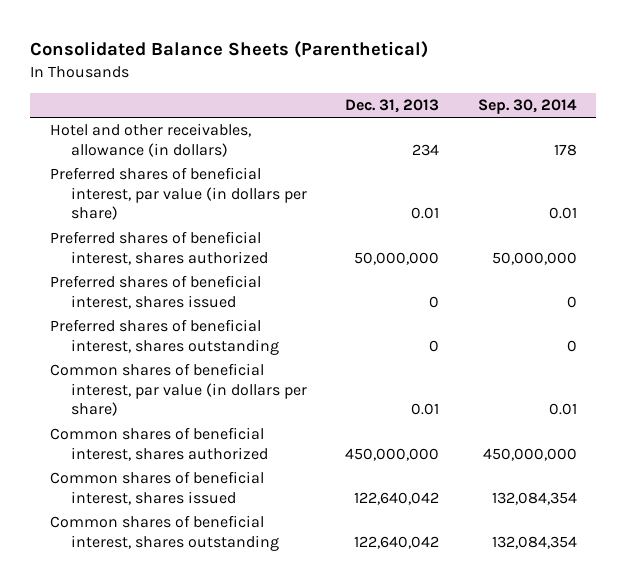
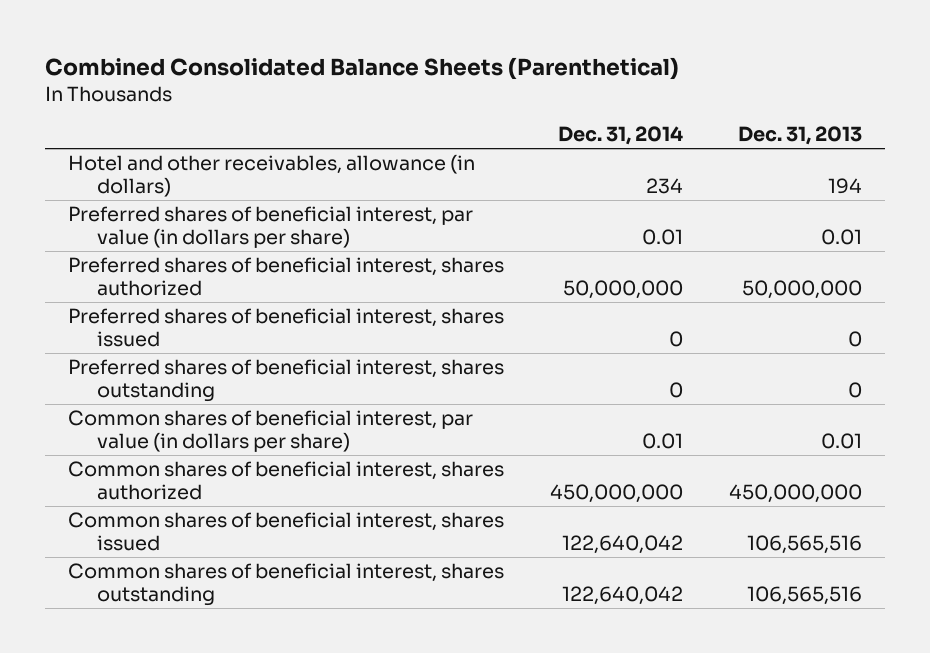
- Consolidated Balance Sheets (Parenthetical)
+ Combined Consolidated Balance Sheets (Parenthetical)
- | Dec. 31, 2013 | Sep. 30, 2014
+ | Dec. 31, 2014 | Dec. 31, 2013
- Hotel and other receivables, allowance (in dollars) | 234 | 178
+ Hotel and other receivables, allowance (in dollars) | 234 | 194
- Common shares of beneficial interest, shares issued | 122,640,042 | 132,084,354
- Common shares of beneficial interest, shares outstanding | 122,640,042 | 132,084,354
+ Common shares of beneficial interest, shares issued | 122,640,042 | 106,565,516
+ Common shares of beneficial interest, shares outstanding | 122,640,042 | 106,565,516

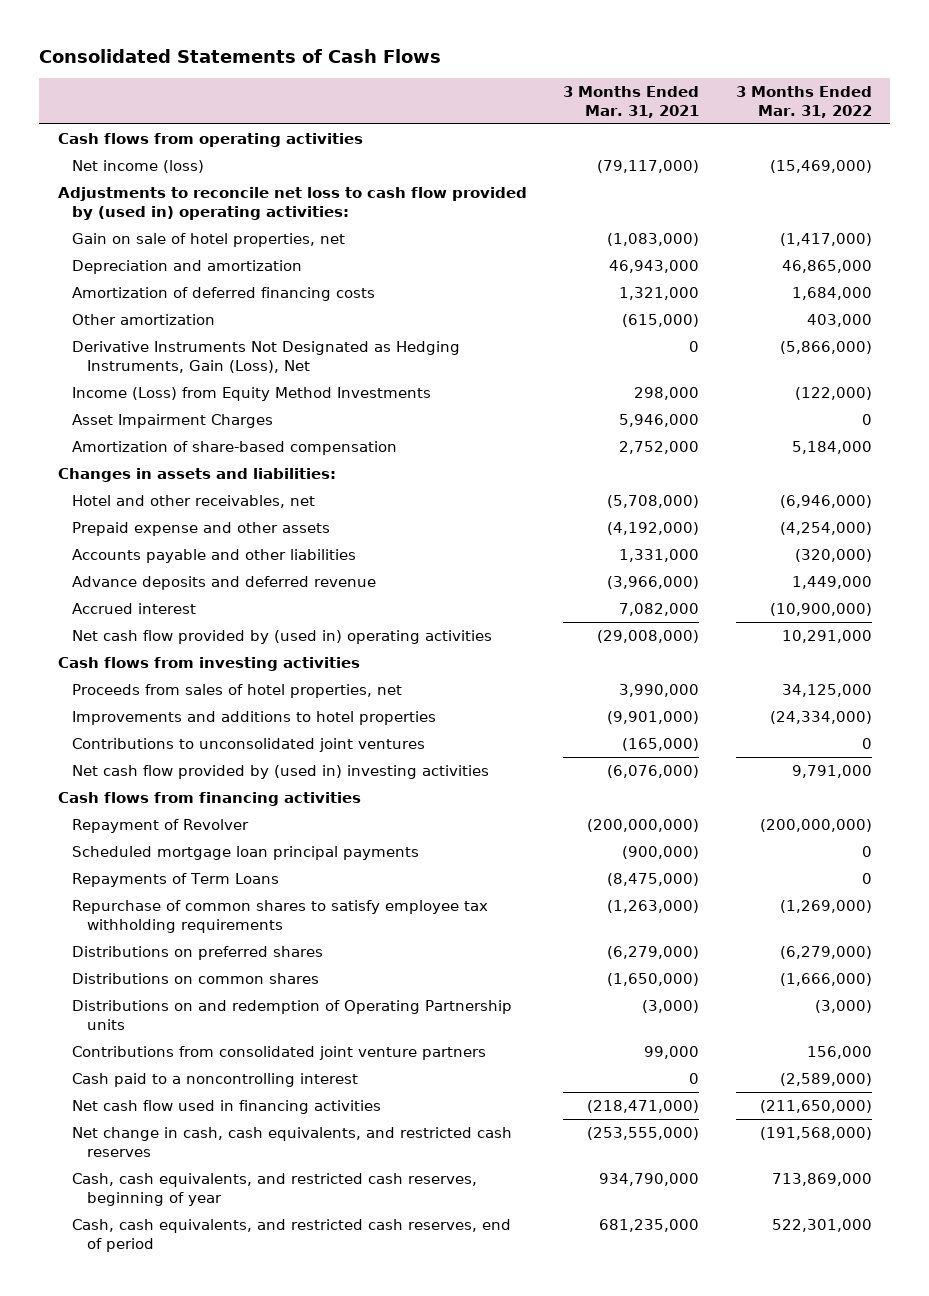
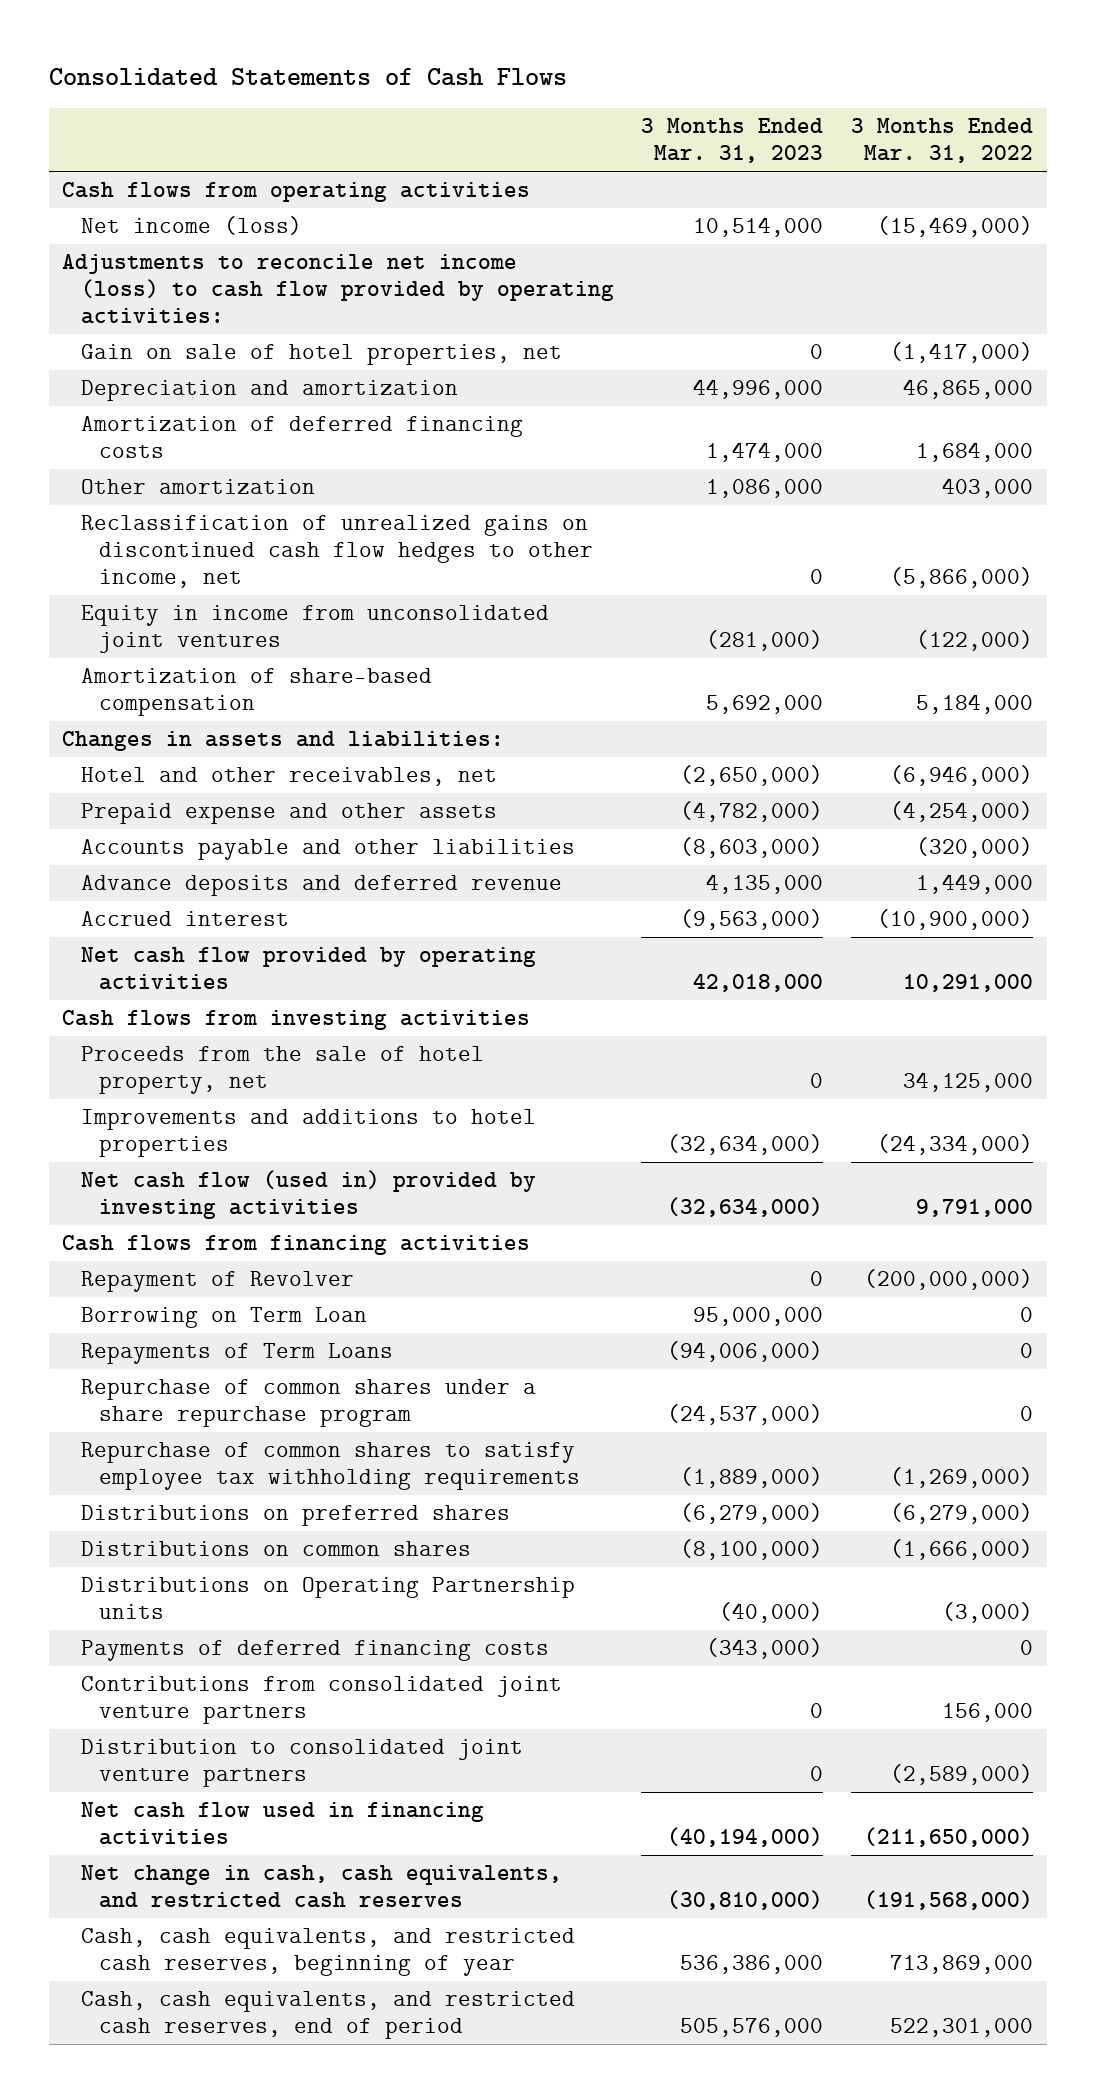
- | 3 Months Ended Mar. 31, 2021 | 3 Months Ended Mar. 31, 2022
+ | 3 Months Ended Mar. 31, 2023 | 3 Months Ended Mar. 31, 2022
- Adjustments to reconcile net loss to cash flow provided by (used in) operating activities:
+ Adjustments to reconcile net income (loss) to cash flow provided by operating activities:
- Derivative Instruments Not Designated as Hedging Instruments, Gain (Loss), Net | 0 | (5,866,000)
- Income (Loss) from Equity Method Investments | 298,000 | (122,000)
- Asset Impairment Charges | 5,946,000 | 0
+ Reclassification of unrealized gains on discontinued cash flow hedges to other income, net | 0 | (5,866,000)
+ Equity in income from unconsolidated joint ventures | (281,000) | (122,000)
- Net cash flow provided by (used in) operating activities | (29,008,000) | 10,291,000
+ Net cash flow provided by operating activities | 42,018,000 | 10,291,000
- Proceeds from sales of hotel properties, net | 3,990,000 | 34,125,000
+ Proceeds from the sale of hotel property, net | 0 | 34,125,000
- Contributions to unconsolidated joint ventures | (165,000) | 0
- Net cash flow provided by (used in) investing activities | (6,076,000) | 9,791,000
+ Net cash flow (used in) provided by investing activities | (32,634,000) | 9,791,000
- Scheduled mortgage loan principal payments | (900,000) | 0
+ Borrowing on Term Loan | 95,000,000 | 0
+ Repurchase of common shares under a share repurchase program | (24,537,000) | 0
- Distributions on and redemption of Operating Partnership units | (3,000) | (3,000)
+ Distributions on Operating Partnership units | (40,000) | (3,000)
+ Payments of deferred financing costs | (343,000) | 0
- Cash paid to a noncontrolling interest | 0 | (2,589,000)
+ Distribution to consolidated joint venture partners | 0 | (2,589,000)

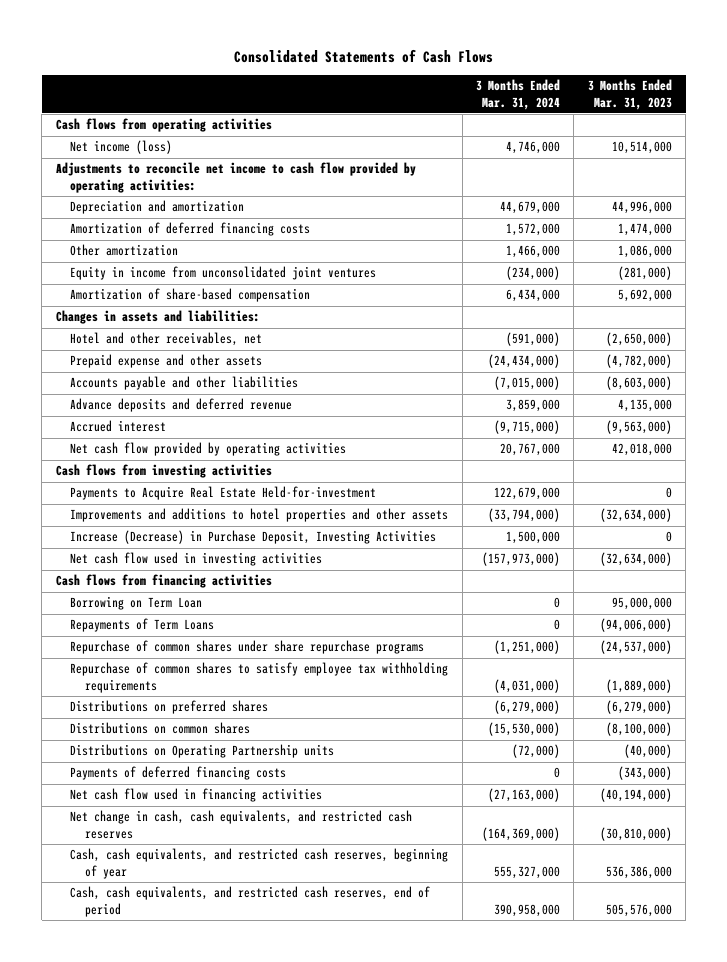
- | 3 Months Ended Mar. 31, 2023 | 3 Months Ended Mar. 31, 2022
+ | 3 Months Ended Mar. 31, 2024 | 3 Months Ended Mar. 31, 2023
- Adjustments to reconcile net income (loss) to cash flow provided by operating activities:
- Gain on sale of hotel properties, net | 0 | (1,417,000)
+ Adjustments to reconcile net income to cash flow provided by operating activities:
- Reclassification of unrealized gains on discontinued cash flow hedges to other income, net | 0 | (5,866,000)
- Proceeds from the sale of hotel property, net | 0 | 34,125,000
- Improvements and additions to hotel properties | (32,634,000) | (24,334,000)
- Net cash flow (used in) provided by investing activities | (32,634,000) | 9,791,000
+ Payments to Acquire Real Estate Held-for-investment | 122,679,000 | 0
+ Improvements and additions to hotel properties and other assets | (33,794,000) | (32,634,000)
+ Increase (Decrease) in Purchase Deposit, Investing Activities | 1,500,000 | 0
+ Net cash flow used in investing activities | (157,973,000) | (32,634,000)
- Repayment of Revolver | 0 | (200,000,000)
- Repurchase of common shares under a share repurchase program | (24,537,000) | 0
+ Repurchase of common shares under share repurchase programs | (1,251,000) | (24,537,000)
- Contributions from consolidated joint venture partners | 0 | 156,000
- Distribution to consolidated joint venture partners | 0 | (2,589,000)

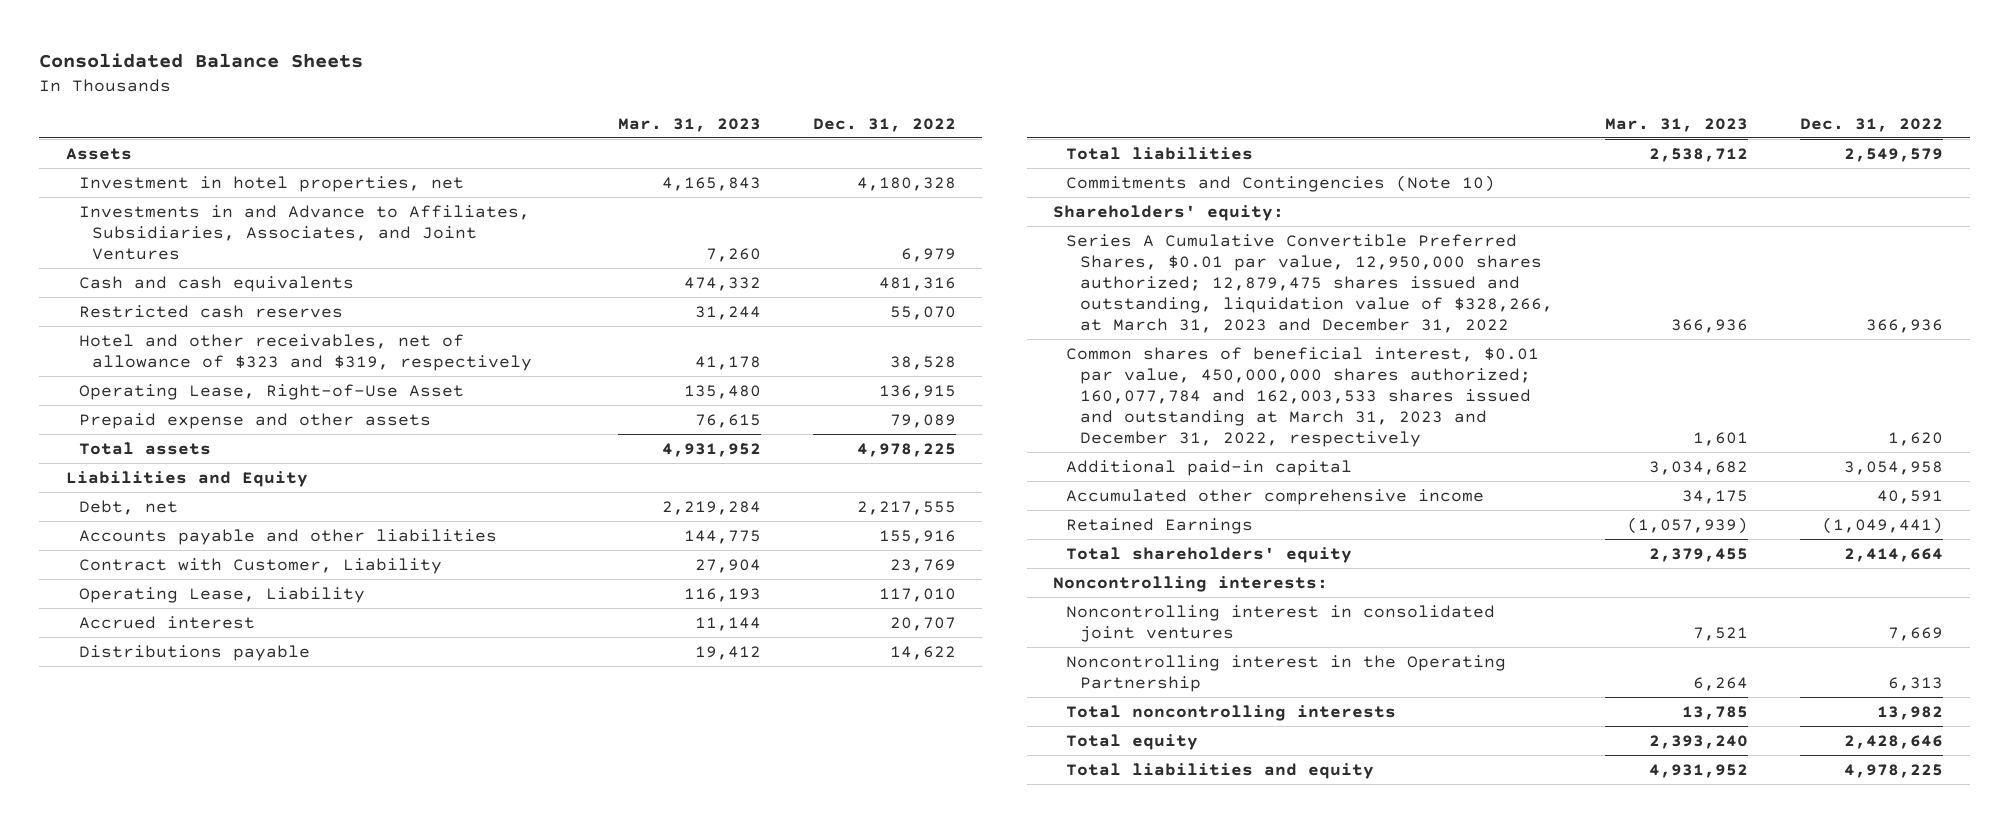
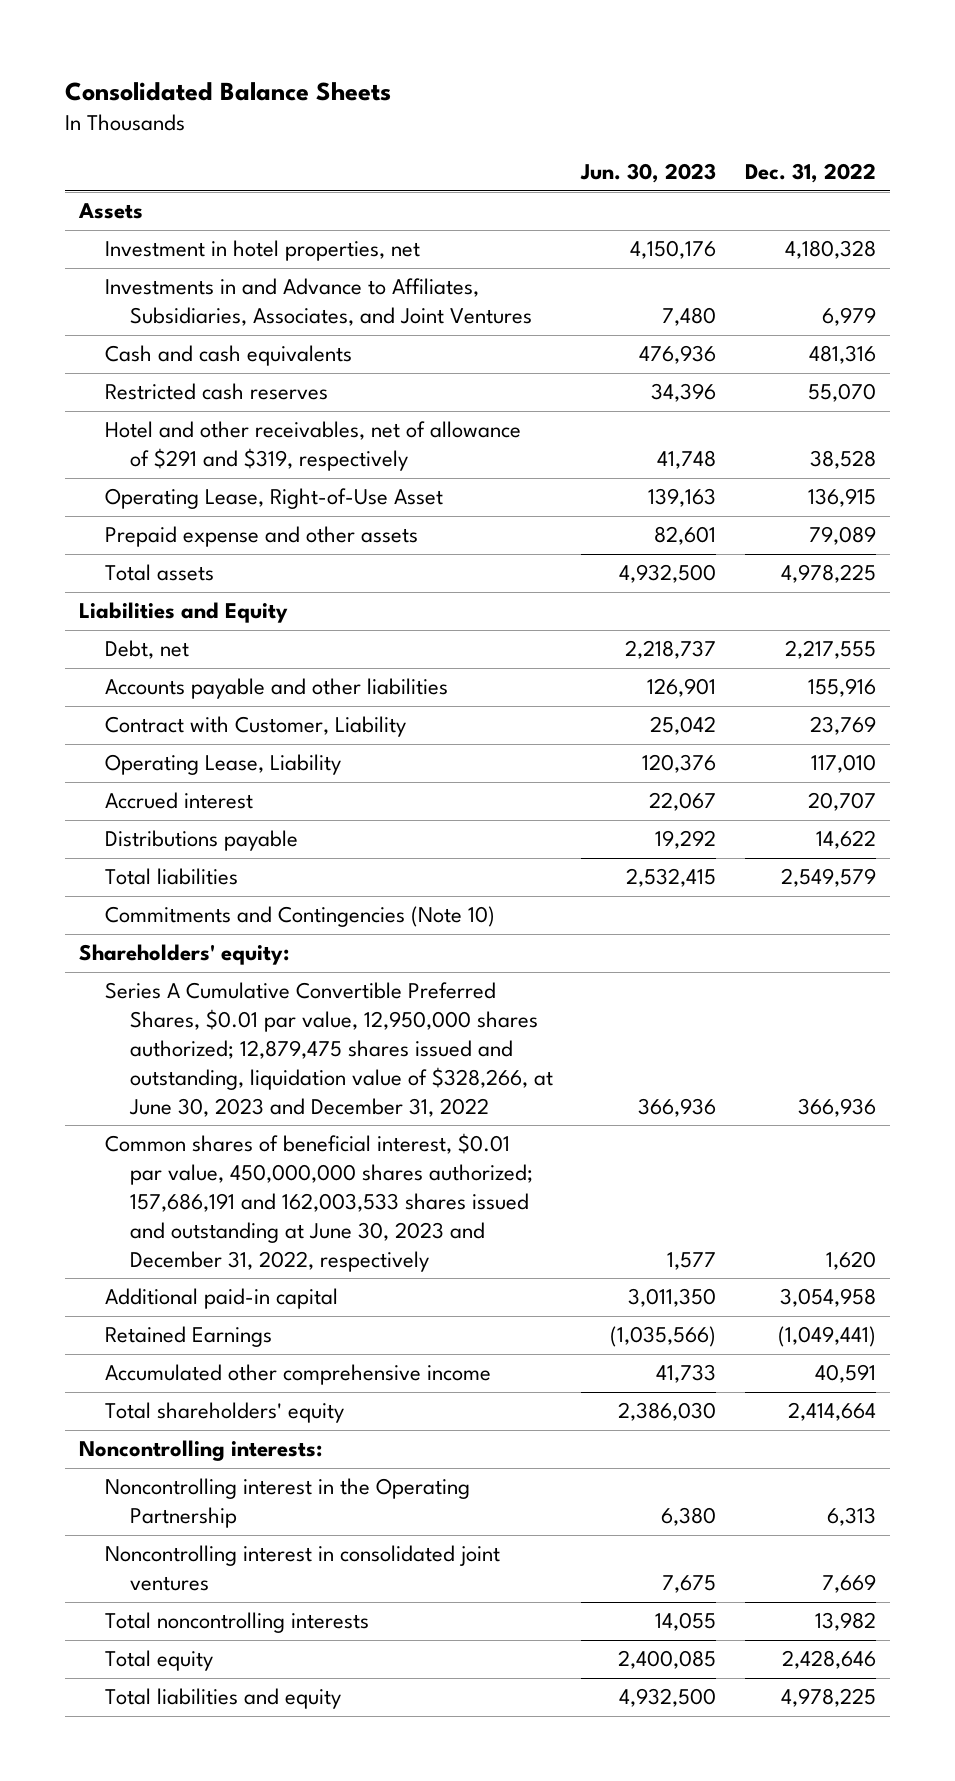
- | Mar. 31, 2023 | Dec. 31, 2022
+ | Jun. 30, 2023 | Dec. 31, 2022
- Hotel and other receivables, net of allowance of $323 and $319, respectively | 41,178 | 38,528
+ Hotel and other receivables, net of allowance of $291 and $319, respectively | 41,748 | 38,528
- Series A Cumulative Convertible Preferred Shares, $0.01 par value, 12,950,000 shares authorized; 12,879,475 shares issued and outstanding, liquidation value of $328,266, at March 31, 2023 and December 31, 2022 | 366,936 | 366,936
- Common shares of beneficial interest, $0.01 par value, 450,000,000 shares authorized; 160,077,784 and 162,003,533 shares issued and outstanding at March 31, 2023 and December 31, 2022, respectively | 1,601 | 1,620
+ Series A Cumulative Convertible Preferred Shares, $0.01 par value, 12,950,000 shares authorized; 12,879,475 shares issued and outstanding, liquidation value of $328,266, at June 30, 2023 and December 31, 2022 | 366,936 | 366,936
+ Common shares of beneficial interest, $0.01 par value, 450,000,000 shares authorized; 157,686,191 and 162,003,533 shares issued and outstanding at June 30, 2023 and December 31, 2022, respectively | 1,577 | 1,620
moved down: Accumulated other comprehensive income | 41,733 | 40,591
moved down: Noncontrolling interest in consolidated joint ventures | 7,675 | 7,669

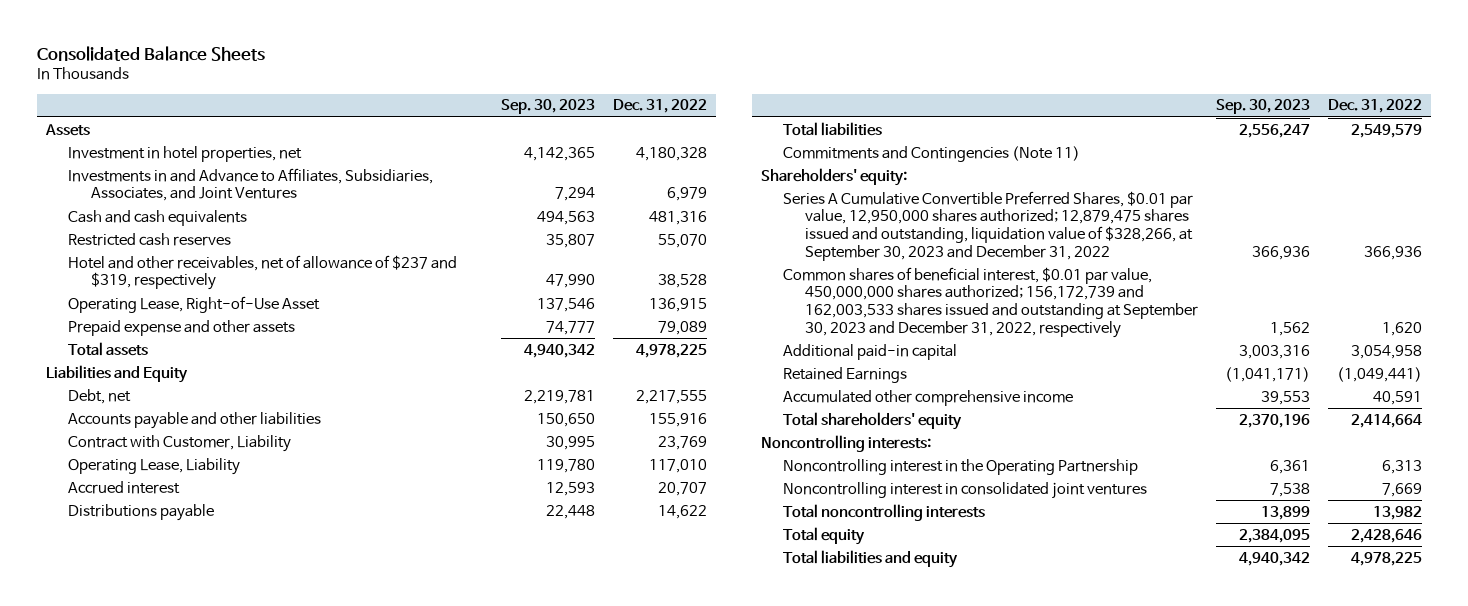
- | Jun. 30, 2023 | Dec. 31, 2022
+ | Sep. 30, 2023 | Dec. 31, 2022
- Hotel and other receivables, net of allowance of $291 and $319, respectively | 41,748 | 38,528
+ Hotel and other receivables, net of allowance of $237 and $319, respectively | 47,990 | 38,528
- Commitments and Contingencies (Note 10)
+ Commitments and Contingencies (Note 11)
- Series A Cumulative Convertible Preferred Shares, $0.01 par value, 12,950,000 shares authorized; 12,879,475 shares issued and outstanding, liquidation value of $328,266, at June 30, 2023 and December 31, 2022 | 366,936 | 366,936
- Common shares of beneficial interest, $0.01 par value, 450,000,000 shares authorized; 157,686,191 and 162,003,533 shares issued and outstanding at June 30, 2023 and December 31, 2022, respectively | 1,577 | 1,620
+ Series A Cumulative Convertible Preferred Shares, $0.01 par value, 12,950,000 shares authorized; 12,879,475 shares issued and outstanding, liquidation value of $328,266, at September 30, 2023 and December 31, 2022 | 366,936 | 366,936
+ Common shares of beneficial interest, $0.01 par value, 450,000,000 shares authorized; 156,172,739 and 162,003,533 shares issued and outstanding at September 30, 2023 and December 31, 2022, respectively | 1,562 | 1,620

